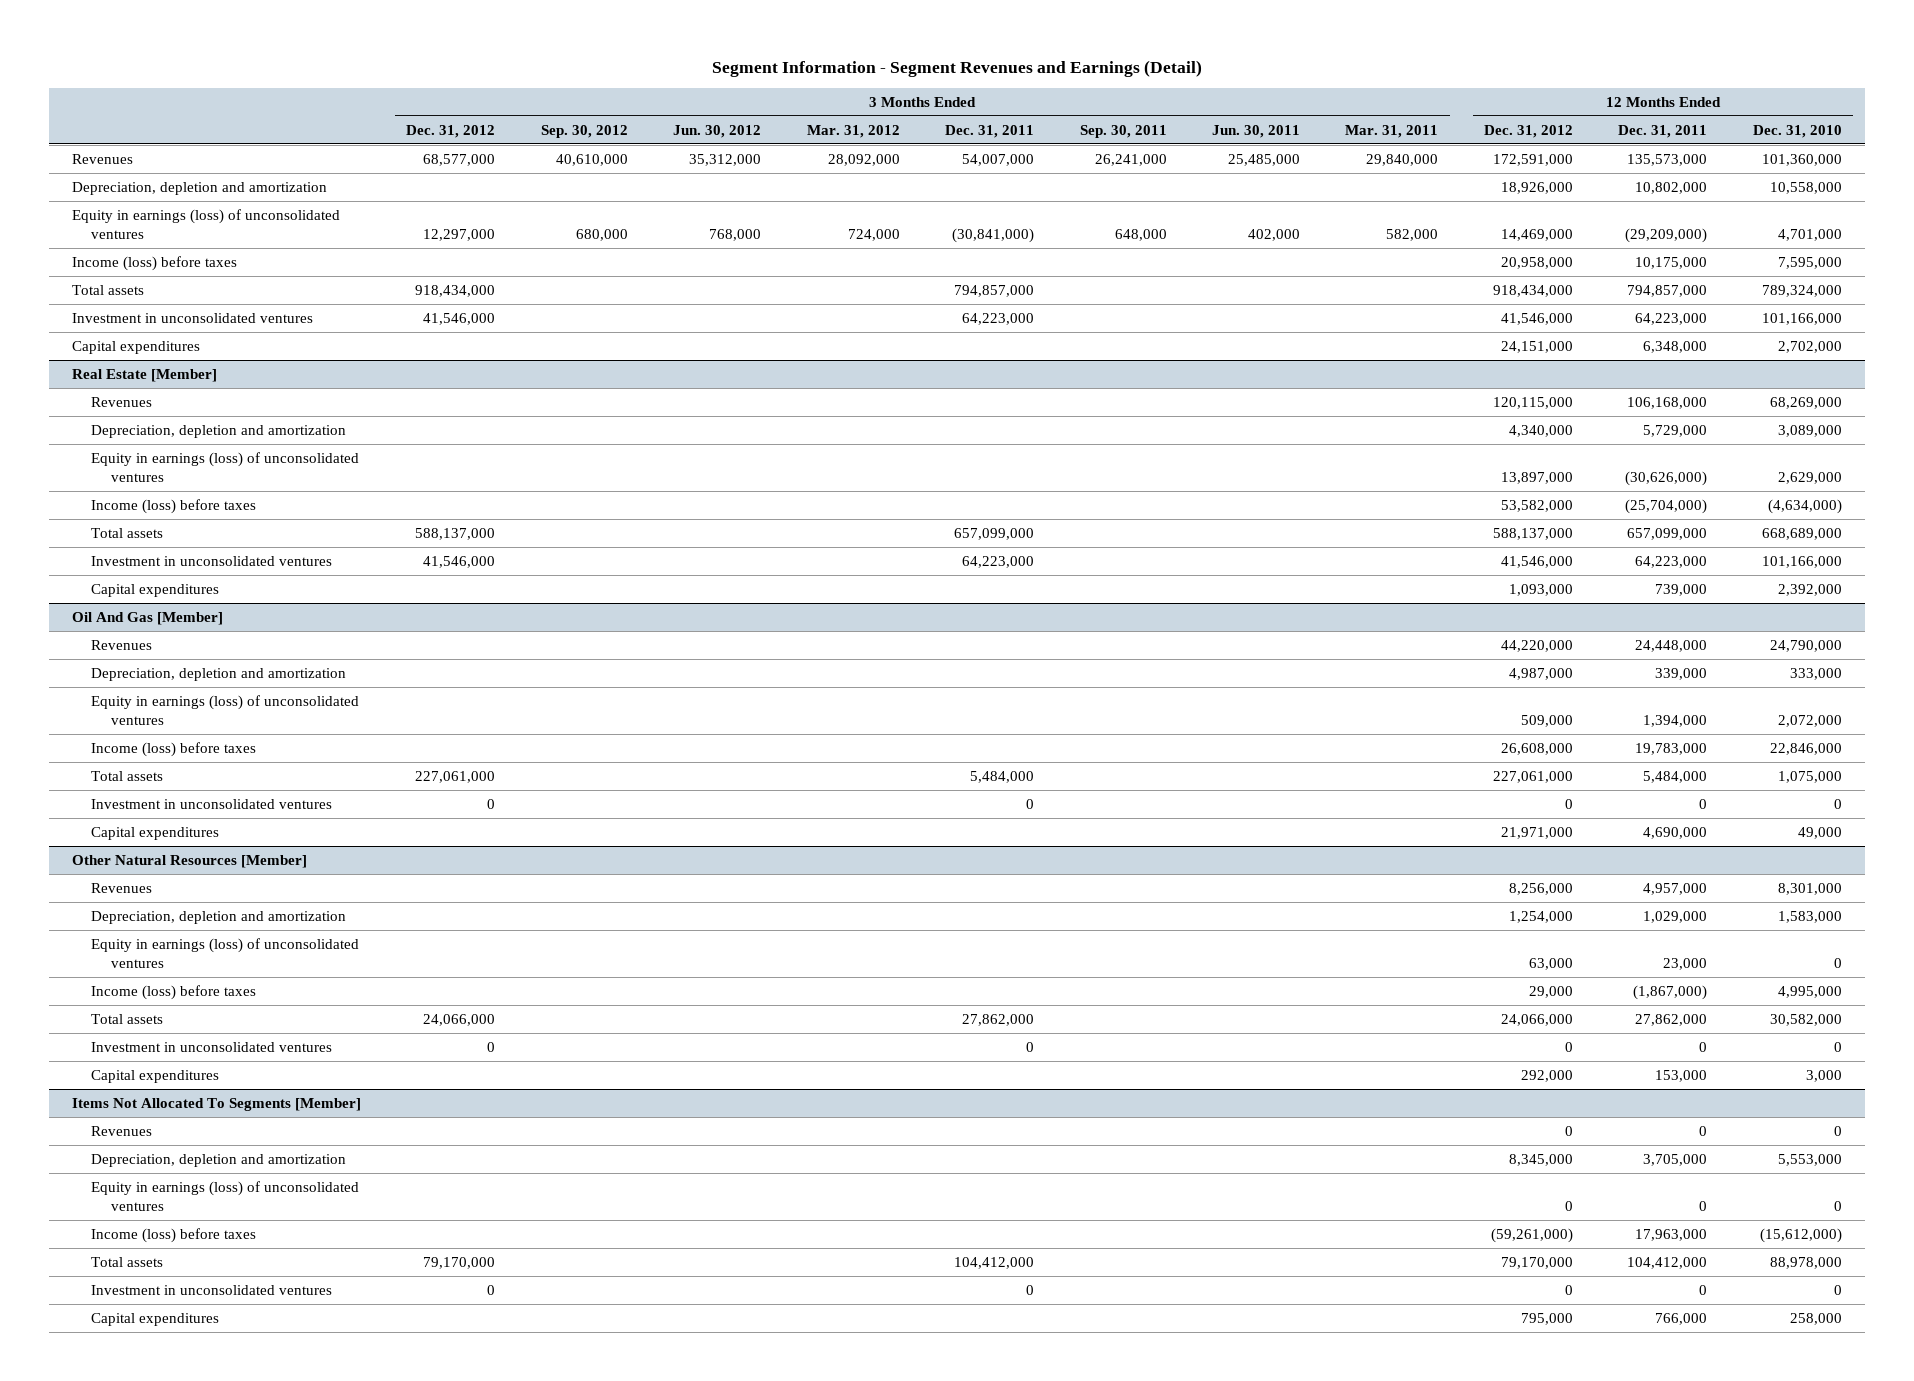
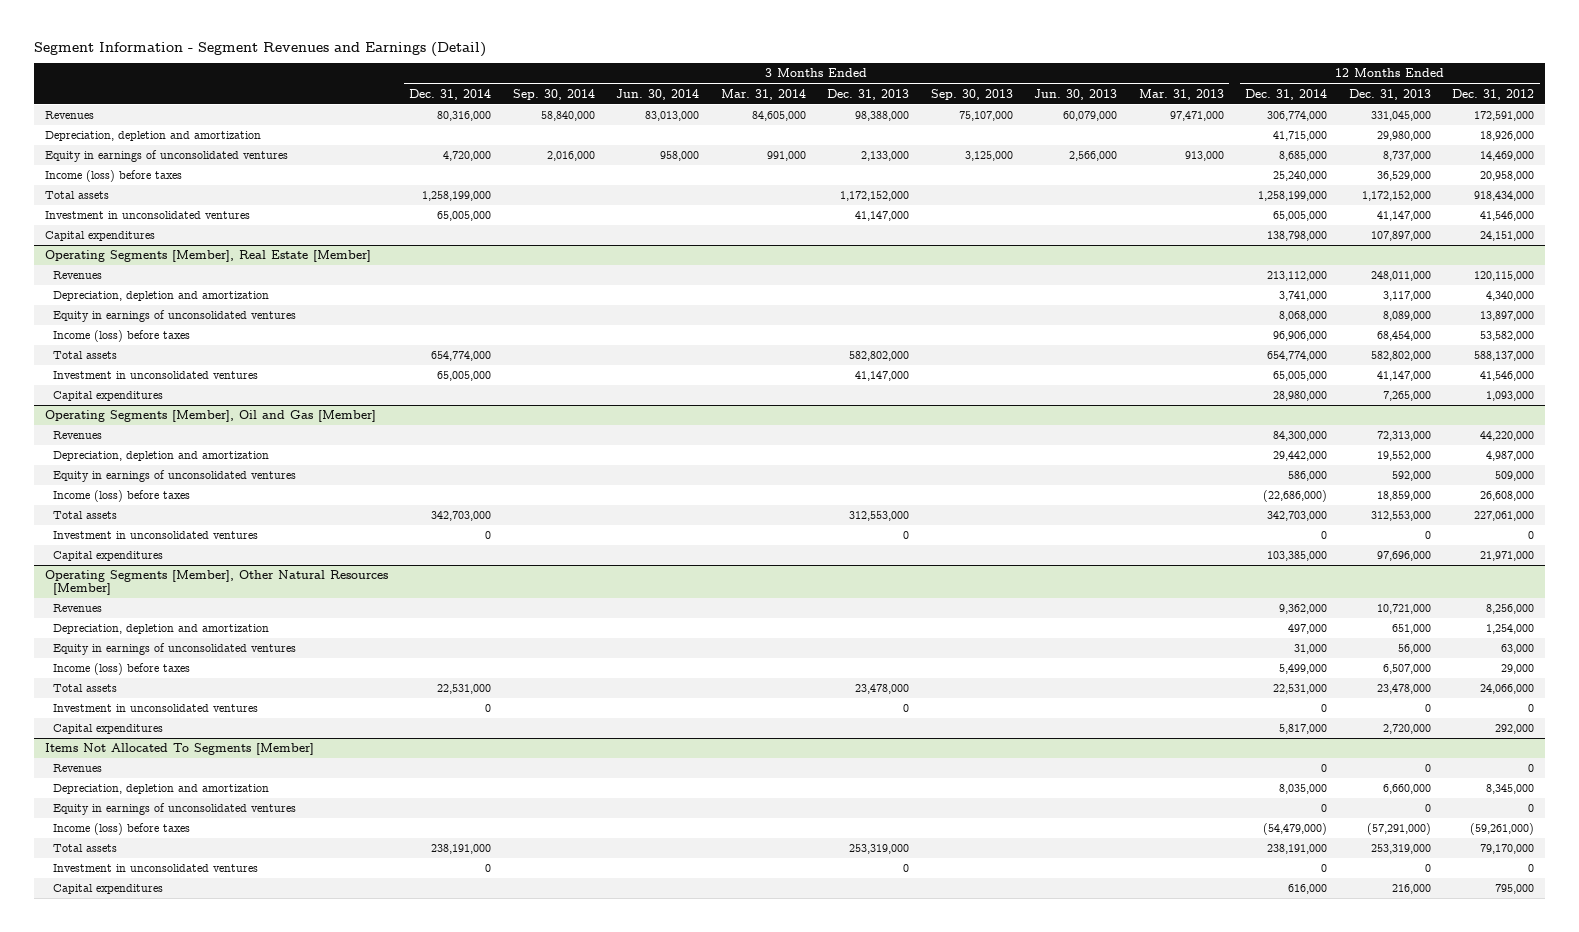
- | 3 Months Ended Dec. 31, 2012 | 3 Months Ended Sep. 30, 2012 | 3 Months Ended Jun. 30, 2012 | 3 Months Ended Mar. 31, 2012 | 3 Months Ended Dec. 31, 2011 | 3 Months Ended Sep. 30, 2011 | 3 Months Ended Jun. 30, 2011 | 3 Months Ended Mar. 31, 2011 | 12 Months Ended Dec. 31, 2012 | 12 Months Ended Dec. 31, 2011 | 12 Months Ended Dec. 31, 2010
+ | 3 Months Ended Dec. 31, 2014 | 3 Months Ended Sep. 30, 2014 | 3 Months Ended Jun. 30, 2014 | 3 Months Ended Mar. 31, 2014 | 3 Months Ended Dec. 31, 2013 | 3 Months Ended Sep. 30, 2013 | 3 Months Ended Jun. 30, 2013 | 3 Months Ended Mar. 31, 2013 | 12 Months Ended Dec. 31, 2014 | 12 Months Ended Dec. 31, 2013 | 12 Months Ended Dec. 31, 2012
- Equity in earnings (loss) of unconsolidated ventures | 12,297,000 | 680,000 | 768,000 | 724,000 | (30,841,000) | 648,000 | 402,000 | 582,000 | 14,469,000 | (29,209,000) | 4,701,000
+ Equity in earnings of unconsolidated ventures | 4,720,000 | 2,016,000 | 958,000 | 991,000 | 2,133,000 | 3,125,000 | 2,566,000 | 913,000 | 8,685,000 | 8,737,000 | 14,469,000
- Real Estate [Member]
+ Operating Segments [Member], Real Estate [Member]
- Equity in earnings (loss) of unconsolidated ventures | | | | | | | | | 13,897,000 | (30,626,000) | 2,629,000
+ Equity in earnings of unconsolidated ventures | | | | | | | | | 8,068,000 | 8,089,000 | 13,897,000
- Oil And Gas [Member]
+ Operating Segments [Member], Oil and Gas [Member]
- Equity in earnings (loss) of unconsolidated ventures | | | | | | | | | 509,000 | 1,394,000 | 2,072,000
+ Equity in earnings of unconsolidated ventures | | | | | | | | | 586,000 | 592,000 | 509,000
- Other Natural Resources [Member]
+ Operating Segments [Member], Other Natural Resources [Member]
- Equity in earnings (loss) of unconsolidated ventures | | | | | | | | | 63,000 | 23,000 | 0
+ Equity in earnings of unconsolidated ventures | | | | | | | | | 31,000 | 56,000 | 63,000
@ Items Not Allocated To Segments [Member]
- Equity in earnings (loss) of unconsolidated ventures | | | | | | | | | 0 | 0 | 0
+ Equity in earnings of unconsolidated ventures | | | | | | | | | 0 | 0 | 0

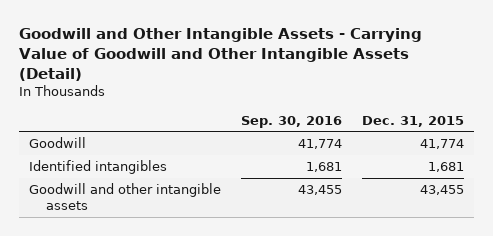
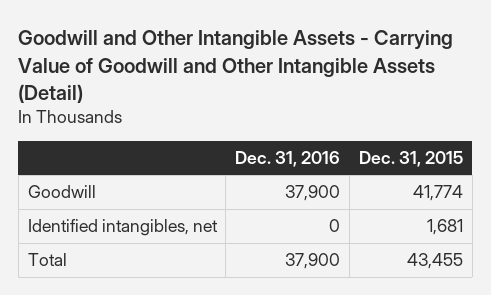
- | Sep. 30, 2016 | Dec. 31, 2015
+ | Dec. 31, 2016 | Dec. 31, 2015
- Identified intangibles | 1,681 | 1,681
- Goodwill and other intangible assets | 43,455 | 43,455
+ Identified intangibles, net | 0 | 1,681
+ Total | 37,900 | 43,455

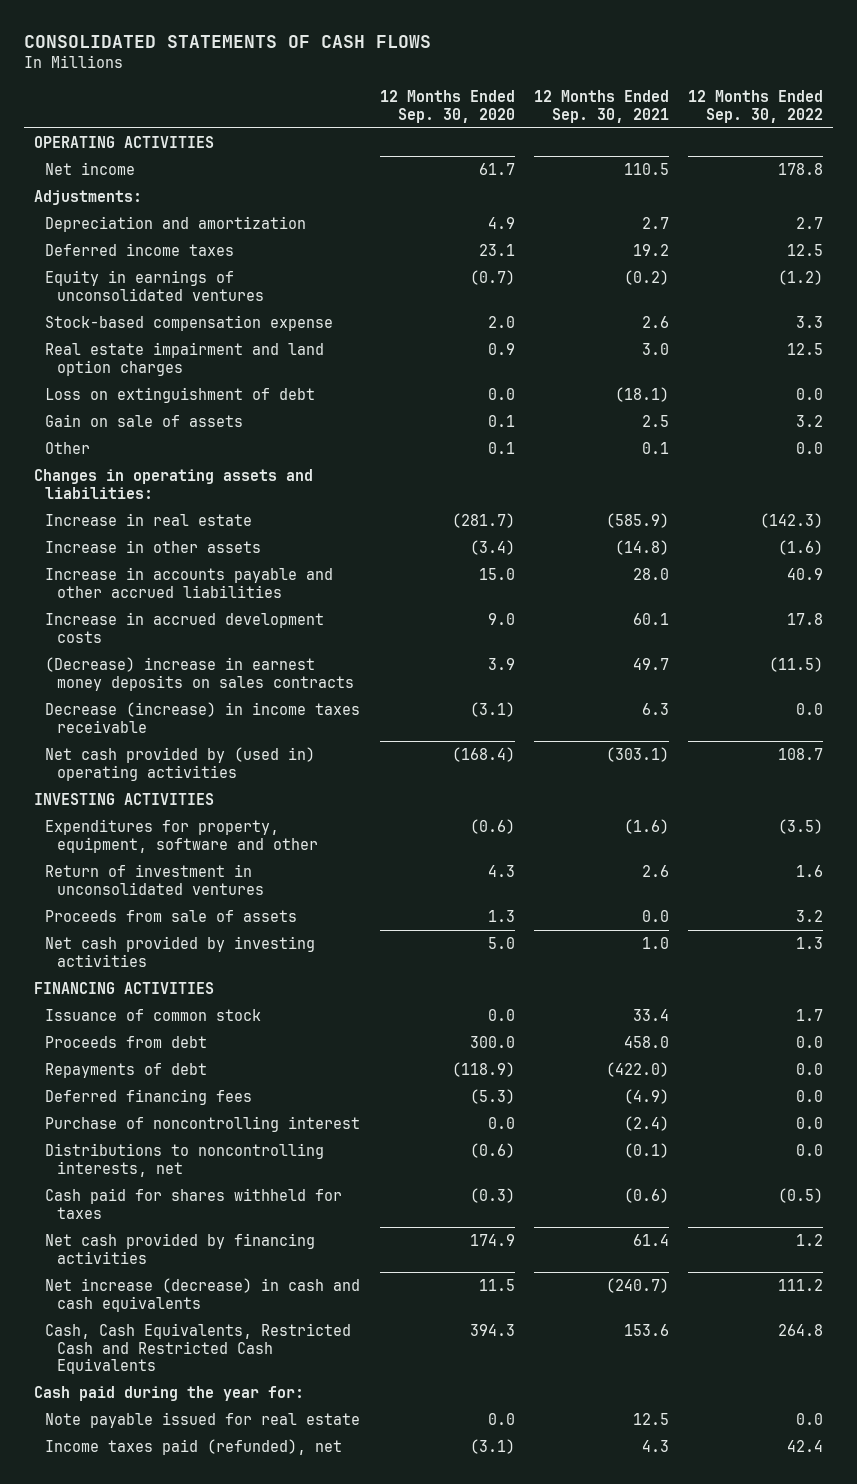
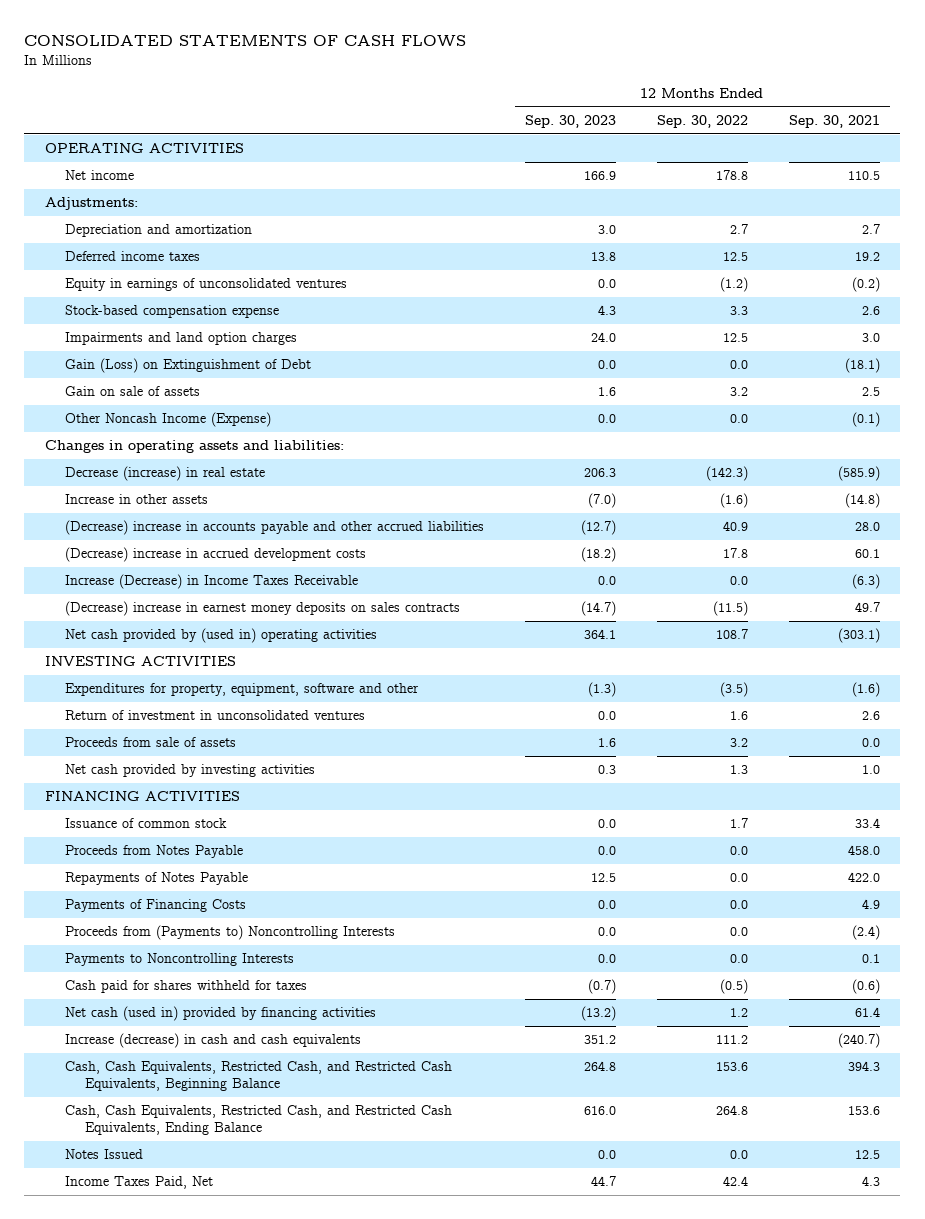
- | 12 Months Ended Sep. 30, 2020 | 12 Months Ended Sep. 30, 2021 | 12 Months Ended Sep. 30, 2022
+ | 12 Months Ended Sep. 30, 2023 | 12 Months Ended Sep. 30, 2022 | 12 Months Ended Sep. 30, 2021
- Real estate impairment and land option charges | 0.9 | 3.0 | 12.5
- Loss on extinguishment of debt | 0.0 | (18.1) | 0.0
+ Impairments and land option charges | 24.0 | 12.5 | 3.0
+ Gain (Loss) on Extinguishment of Debt | 0.0 | 0.0 | (18.1)
- Other | 0.1 | 0.1 | 0.0
+ Other Noncash Income (Expense) | 0.0 | 0.0 | (0.1)
- Increase in real estate | (281.7) | (585.9) | (142.3)
+ Decrease (increase) in real estate | 206.3 | (142.3) | (585.9)
- Increase in accounts payable and other accrued liabilities | 15.0 | 28.0 | 40.9
- Increase in accrued development costs | 9.0 | 60.1 | 17.8
+ (Decrease) increase in accounts payable and other accrued liabilities | (12.7) | 40.9 | 28.0
+ (Decrease) increase in accrued development costs | (18.2) | 17.8 | 60.1
+ Increase (Decrease) in Income Taxes Receivable | 0.0 | 0.0 | (6.3)
- Decrease (increase) in income taxes receivable | (3.1) | 6.3 | 0.0
- Proceeds from debt | 300.0 | 458.0 | 0.0
- Repayments of debt | (118.9) | (422.0) | 0.0
- Deferred financing fees | (5.3) | (4.9) | 0.0
- Purchase of noncontrolling interest | 0.0 | (2.4) | 0.0
- Distributions to noncontrolling interests, net | (0.6) | (0.1) | 0.0
+ Proceeds from Notes Payable | 0.0 | 0.0 | 458.0
+ Repayments of Notes Payable | 12.5 | 0.0 | 422.0
+ Payments of Financing Costs | 0.0 | 0.0 | 4.9
+ Proceeds from (Payments to) Noncontrolling Interests | 0.0 | 0.0 | (2.4)
+ Payments to Noncontrolling Interests | 0.0 | 0.0 | 0.1
- Net cash provided by financing activities | 174.9 | 61.4 | 1.2
- Net increase (decrease) in cash and cash equivalents | 11.5 | (240.7) | 111.2
- Cash, Cash Equivalents, Restricted Cash and Restricted Cash Equivalents | 394.3 | 153.6 | 264.8
- Cash paid during the year for:
- Note payable issued for real estate | 0.0 | 12.5 | 0.0
- Income taxes paid (refunded), net | (3.1) | 4.3 | 42.4
+ Net cash (used in) provided by financing activities | (13.2) | 1.2 | 61.4
+ Increase (decrease) in cash and cash equivalents | 351.2 | 111.2 | (240.7)
+ Cash, Cash Equivalents, Restricted Cash, and Restricted Cash Equivalents, Beginning Balance | 264.8 | 153.6 | 394.3
+ Cash, Cash Equivalents, Restricted Cash, and Restricted Cash Equivalents, Ending Balance | 616.0 | 264.8 | 153.6
+ Notes Issued | 0.0 | 0.0 | 12.5
+ Income Taxes Paid, Net | 44.7 | 42.4 | 4.3

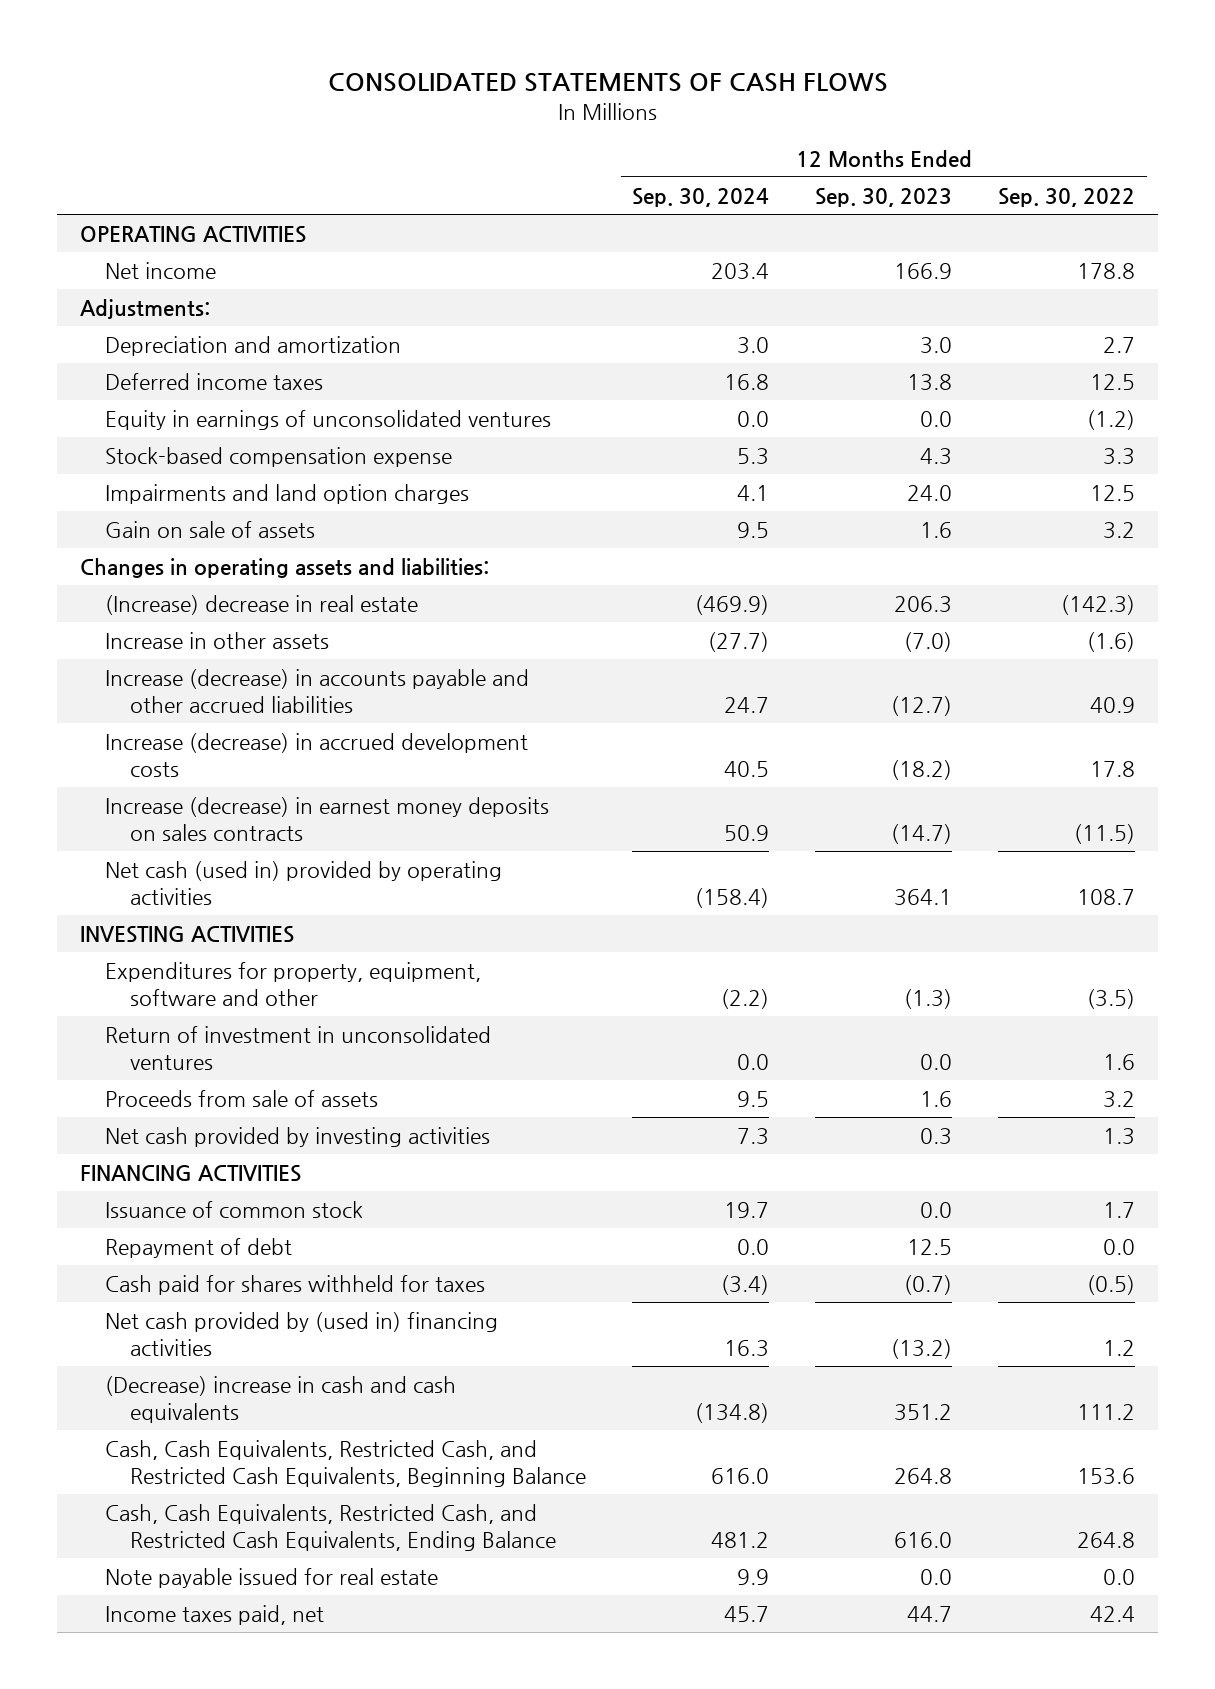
- | 12 Months Ended Sep. 30, 2023 | 12 Months Ended Sep. 30, 2022 | 12 Months Ended Sep. 30, 2021
+ | 12 Months Ended Sep. 30, 2024 | 12 Months Ended Sep. 30, 2023 | 12 Months Ended Sep. 30, 2022
- Gain (Loss) on Extinguishment of Debt | 0.0 | 0.0 | (18.1)
- Other Noncash Income (Expense) | 0.0 | 0.0 | (0.1)
- Decrease (increase) in real estate | 206.3 | (142.3) | (585.9)
+ (Increase) decrease in real estate | (469.9) | 206.3 | (142.3)
- (Decrease) increase in accounts payable and other accrued liabilities | (12.7) | 40.9 | 28.0
- (Decrease) increase in accrued development costs | (18.2) | 17.8 | 60.1
- Increase (Decrease) in Income Taxes Receivable | 0.0 | 0.0 | (6.3)
- (Decrease) increase in earnest money deposits on sales contracts | (14.7) | (11.5) | 49.7
- Net cash provided by (used in) operating activities | 364.1 | 108.7 | (303.1)
+ Increase (decrease) in accounts payable and other accrued liabilities | 24.7 | (12.7) | 40.9
+ Increase (decrease) in accrued development costs | 40.5 | (18.2) | 17.8
+ Increase (decrease) in earnest money deposits on sales contracts | 50.9 | (14.7) | (11.5)
+ Net cash (used in) provided by operating activities | (158.4) | 364.1 | 108.7
- Proceeds from Notes Payable | 0.0 | 0.0 | 458.0
- Repayments of Notes Payable | 12.5 | 0.0 | 422.0
- Payments of Financing Costs | 0.0 | 0.0 | 4.9
- Proceeds from (Payments to) Noncontrolling Interests | 0.0 | 0.0 | (2.4)
- Payments to Noncontrolling Interests | 0.0 | 0.0 | 0.1
+ Repayment of debt | 0.0 | 12.5 | 0.0
- Net cash (used in) provided by financing activities | (13.2) | 1.2 | 61.4
- Increase (decrease) in cash and cash equivalents | 351.2 | 111.2 | (240.7)
+ Net cash provided by (used in) financing activities | 16.3 | (13.2) | 1.2
+ (Decrease) increase in cash and cash equivalents | (134.8) | 351.2 | 111.2
- Notes Issued | 0.0 | 0.0 | 12.5
- Income Taxes Paid, Net | 44.7 | 42.4 | 4.3
+ Note payable issued for real estate | 9.9 | 0.0 | 0.0
+ Income taxes paid, net | 45.7 | 44.7 | 42.4

